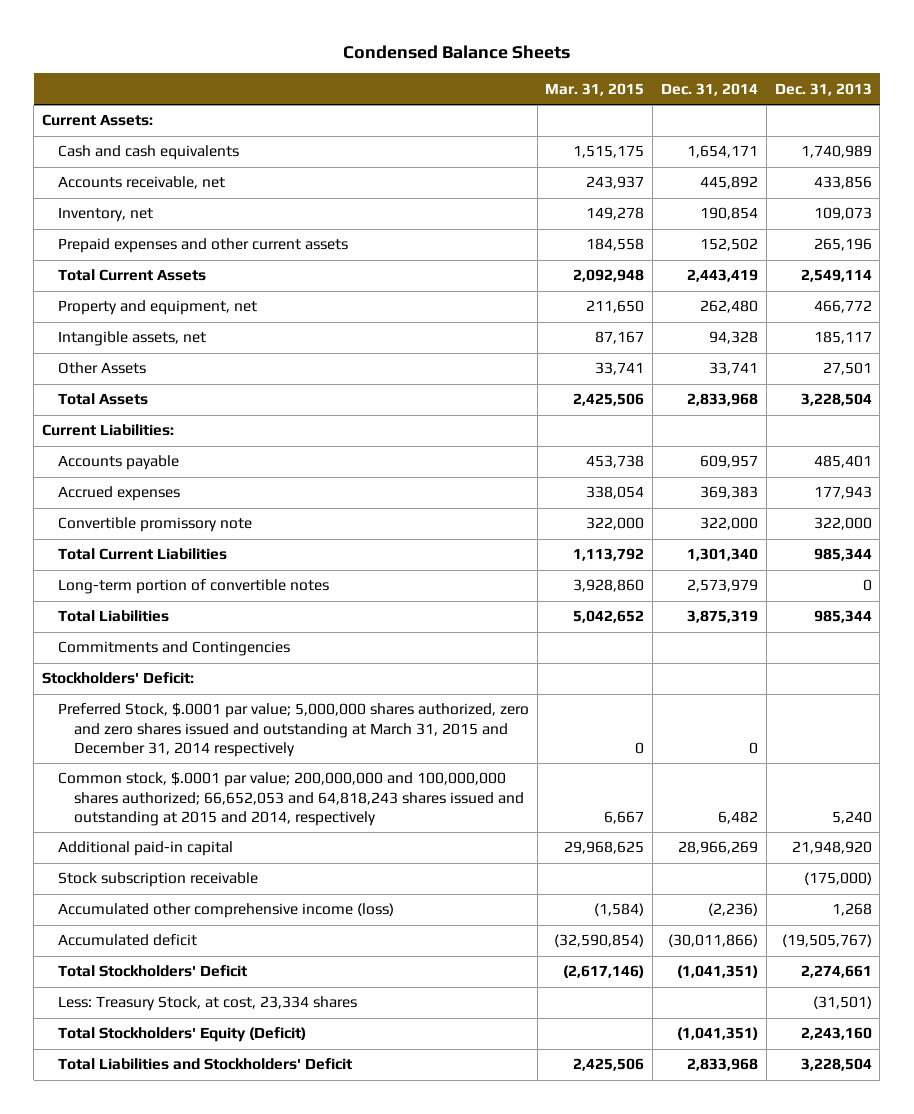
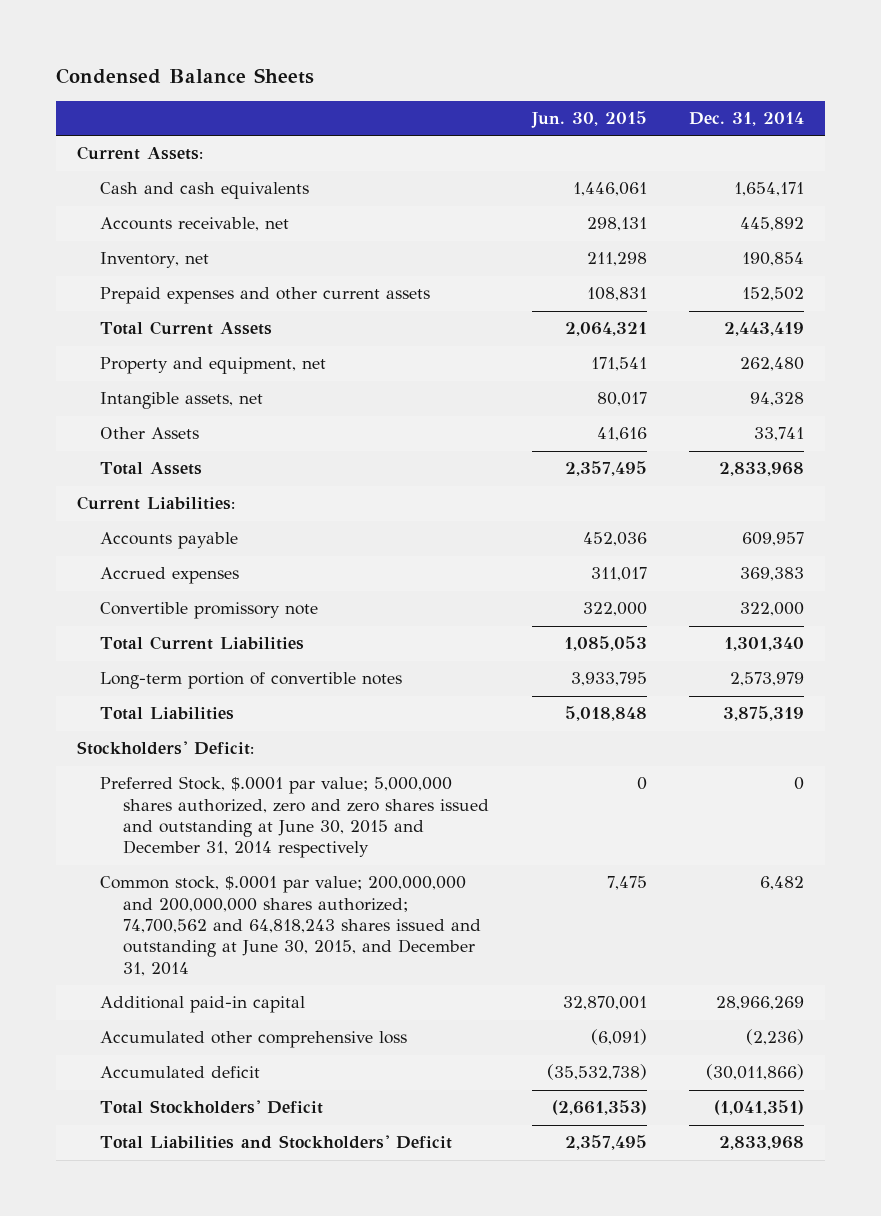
- | Mar. 31, 2015 | Dec. 31, 2014 | Dec. 31, 2013
+ | Jun. 30, 2015 | Dec. 31, 2014
- Commitments and Contingencies
- Preferred Stock, $.0001 par value; 5,000,000 shares authorized, zero and zero shares issued and outstanding at March 31, 2015 and December 31, 2014 respectively | 0 | 0 |
- Common stock, $.0001 par value; 200,000,000 and 100,000,000 shares authorized; 66,652,053 and 64,818,243 shares issued and outstanding at 2015 and 2014, respectively | 6,667 | 6,482 | 5,240
+ Preferred Stock, $.0001 par value; 5,000,000 shares authorized, zero and zero shares issued and outstanding at June 30, 2015 and December 31, 2014 respectively | 0 | 0
+ Common stock, $.0001 par value; 200,000,000 and 200,000,000 shares authorized; 74,700,562 and 64,818,243 shares issued and outstanding at June 30, 2015, and December 31, 2014 | 7,475 | 6,482
- Stock subscription receivable | | | (175,000)
- Accumulated other comprehensive income (loss) | (1,584) | (2,236) | 1,268
+ Accumulated other comprehensive loss | (6,091) | (2,236)
- Less: Treasury Stock, at cost, 23,334 shares | | | (31,501)
- Total Stockholders' Equity (Deficit) | | (1,041,351) | 2,243,160

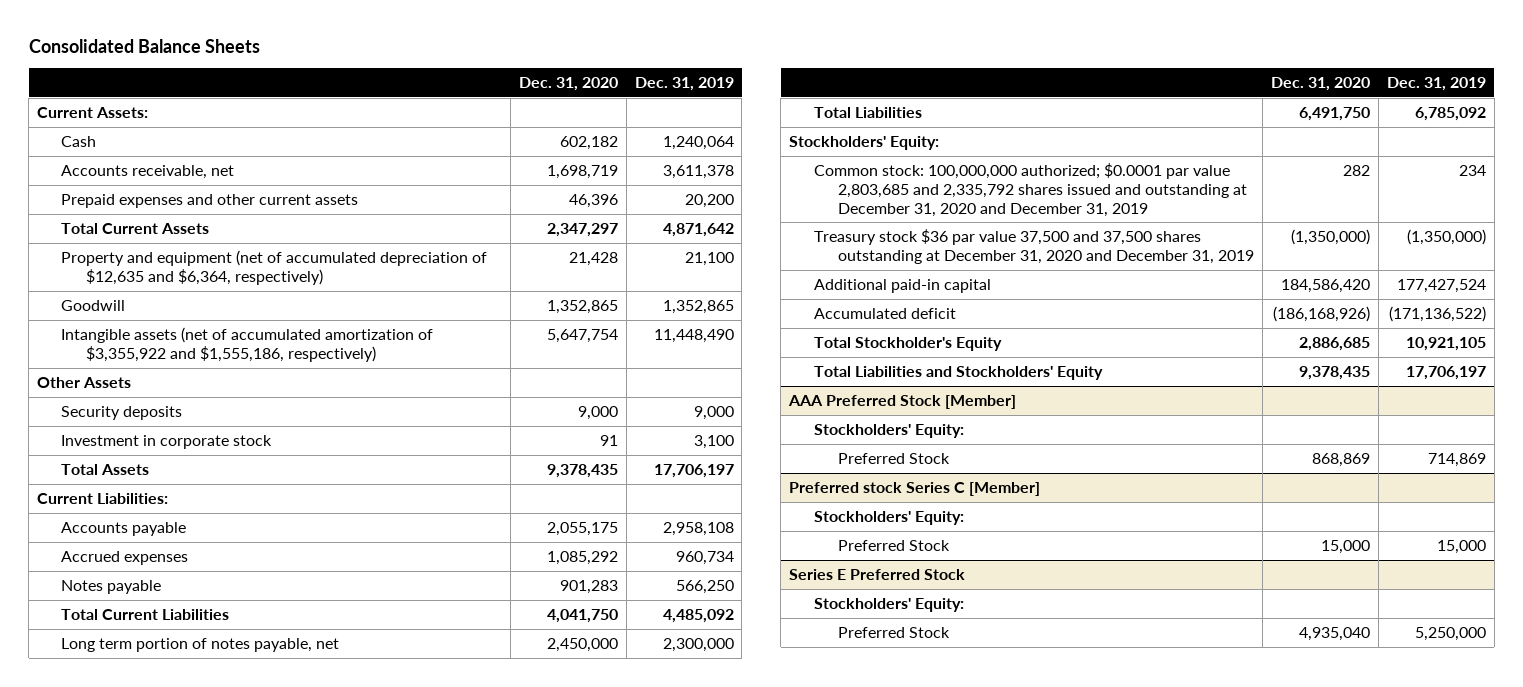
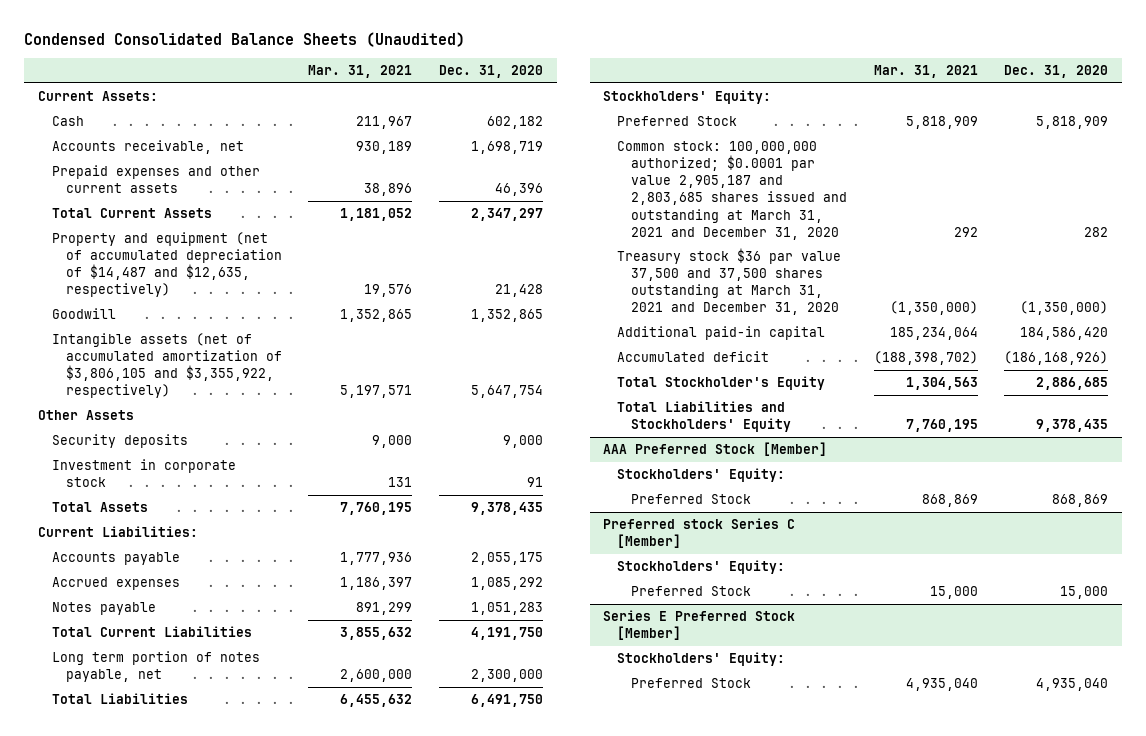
- Consolidated Balance Sheets
+ Condensed Consolidated Balance Sheets (Unaudited)
- | Dec. 31, 2020 | Dec. 31, 2019
+ | Mar. 31, 2021 | Dec. 31, 2020
- Property and equipment (net of accumulated depreciation of $12,635 and $6,364, respectively) | 21,428 | 21,100
+ Property and equipment (net of accumulated depreciation of $14,487 and $12,635, respectively) | 19,576 | 21,428
- Intangible assets (net of accumulated amortization of $3,355,922 and $1,555,186, respectively) | 5,647,754 | 11,448,490
+ Intangible assets (net of accumulated amortization of $3,806,105 and $3,355,922, respectively) | 5,197,571 | 5,647,754
- Notes payable | 901,283 | 566,250
- Total Current Liabilities | 4,041,750 | 4,485,092
- Long term portion of notes payable, net | 2,450,000 | 2,300,000
+ Notes payable | 891,299 | 1,051,283
+ Total Current Liabilities | 3,855,632 | 4,191,750
+ Long term portion of notes payable, net | 2,600,000 | 2,300,000
- Common stock: 100,000,000 authorized; $0.0001 par value 2,803,685 and 2,335,792 shares issued and outstanding at December 31, 2020 and December 31, 2019 | 282 | 234
- Treasury stock $36 par value 37,500 and 37,500 shares outstanding at December 31, 2020 and December 31, 2019 | (1,350,000) | (1,350,000)
+ Preferred Stock | 5,818,909 | 5,818,909
+ Common stock: 100,000,000 authorized; $0.0001 par value 2,905,187 and 2,803,685 shares issued and outstanding at March 31, 2021 and December 31, 2020 | 292 | 282
+ Treasury stock $36 par value 37,500 and 37,500 shares outstanding at March 31, 2021 and December 31, 2020 | (1,350,000) | (1,350,000)
- Series E Preferred Stock
+ Series E Preferred Stock [Member]

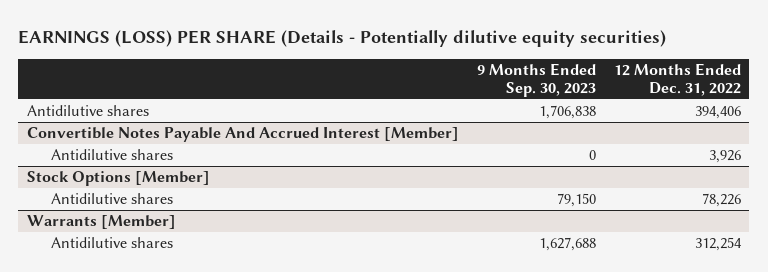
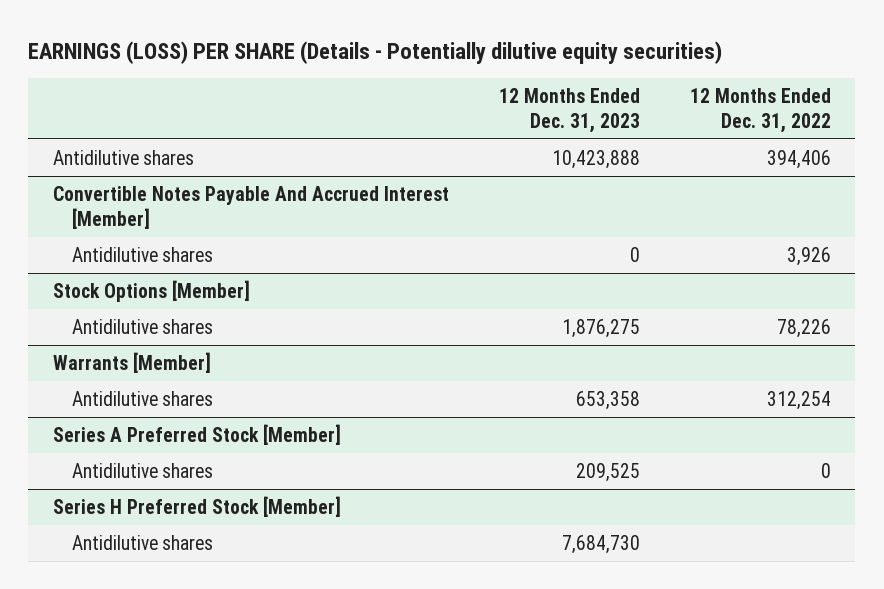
- | 9 Months Ended Sep. 30, 2023 | 12 Months Ended Dec. 31, 2022
+ | 12 Months Ended Dec. 31, 2023 | 12 Months Ended Dec. 31, 2022
+ Series A Preferred Stock [Member]
+ Antidilutive shares | 209,525 | 0
+ Series H Preferred Stock [Member]
+ Antidilutive shares | 7,684,730 |

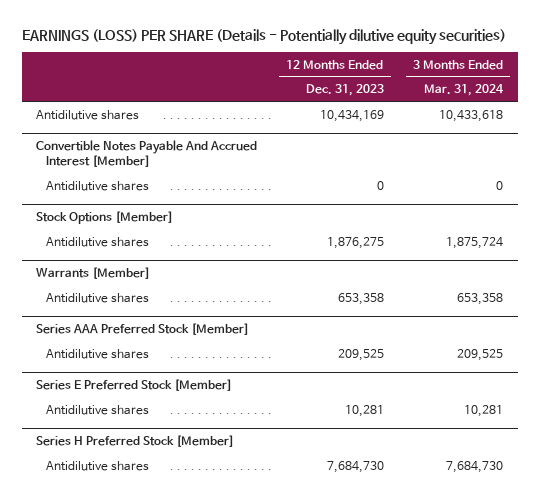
- | 12 Months Ended Dec. 31, 2023 | 12 Months Ended Dec. 31, 2022
+ | 12 Months Ended Dec. 31, 2023 | 3 Months Ended Mar. 31, 2024
- Antidilutive shares | 10,423,888 | 394,406
+ Antidilutive shares | 10,434,169 | 10,433,618
- Series A Preferred Stock [Member]
+ Series AAA Preferred Stock [Member]
+ Series E Preferred Stock [Member]
+ Antidilutive shares | 10,281 | 10,281

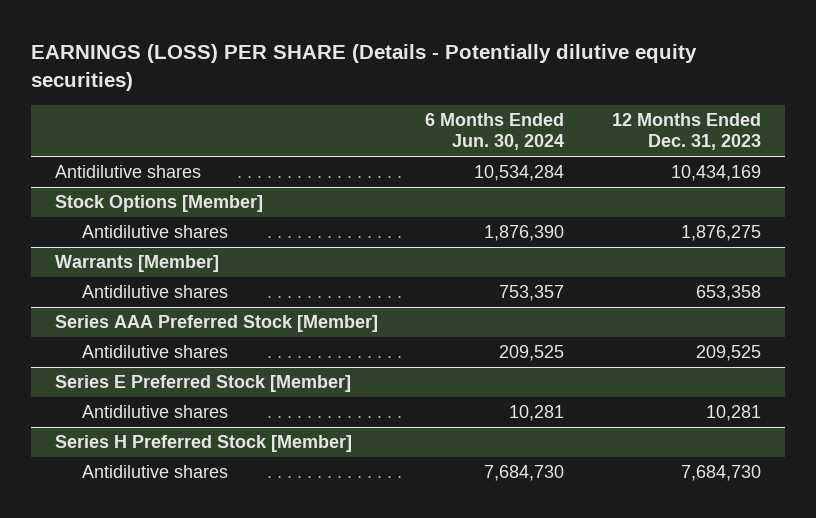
- | 12 Months Ended Dec. 31, 2023 | 3 Months Ended Mar. 31, 2024
+ | 6 Months Ended Jun. 30, 2024 | 12 Months Ended Dec. 31, 2023
- Convertible Notes Payable And Accrued Interest [Member]
- Antidilutive shares | 0 | 0

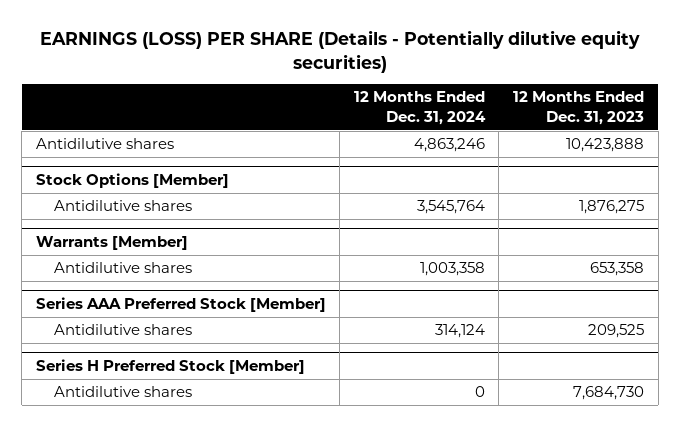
- | 6 Months Ended Jun. 30, 2024 | 12 Months Ended Dec. 31, 2023
+ | 12 Months Ended Dec. 31, 2024 | 12 Months Ended Dec. 31, 2023
- Antidilutive shares | 10,534,284 | 10,434,169
+ Antidilutive shares | 4,863,246 | 10,423,888
- Series E Preferred Stock [Member]
- Antidilutive shares | 10,281 | 10,281

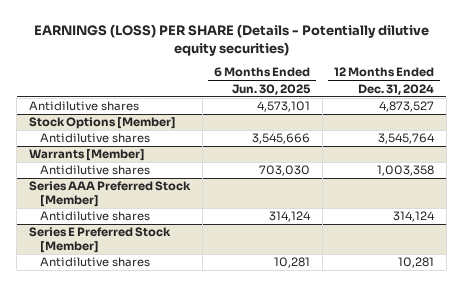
- | 12 Months Ended Dec. 31, 2024 | 12 Months Ended Dec. 31, 2023
+ | 6 Months Ended Jun. 30, 2025 | 12 Months Ended Dec. 31, 2024
- Antidilutive shares | 4,863,246 | 10,423,888
+ Antidilutive shares | 4,573,101 | 4,873,527
- Series H Preferred Stock [Member]
- Antidilutive shares | 0 | 7,684,730
+ Series E Preferred Stock [Member]
+ Antidilutive shares | 10,281 | 10,281

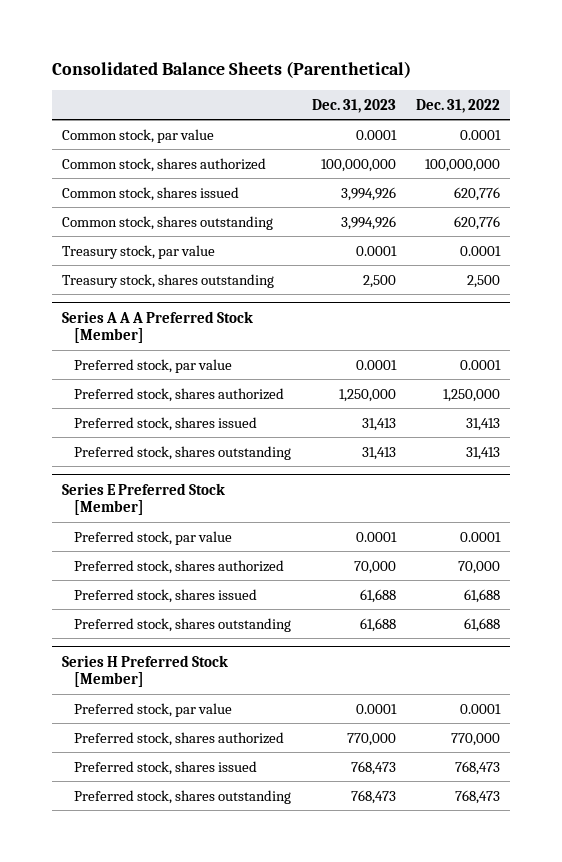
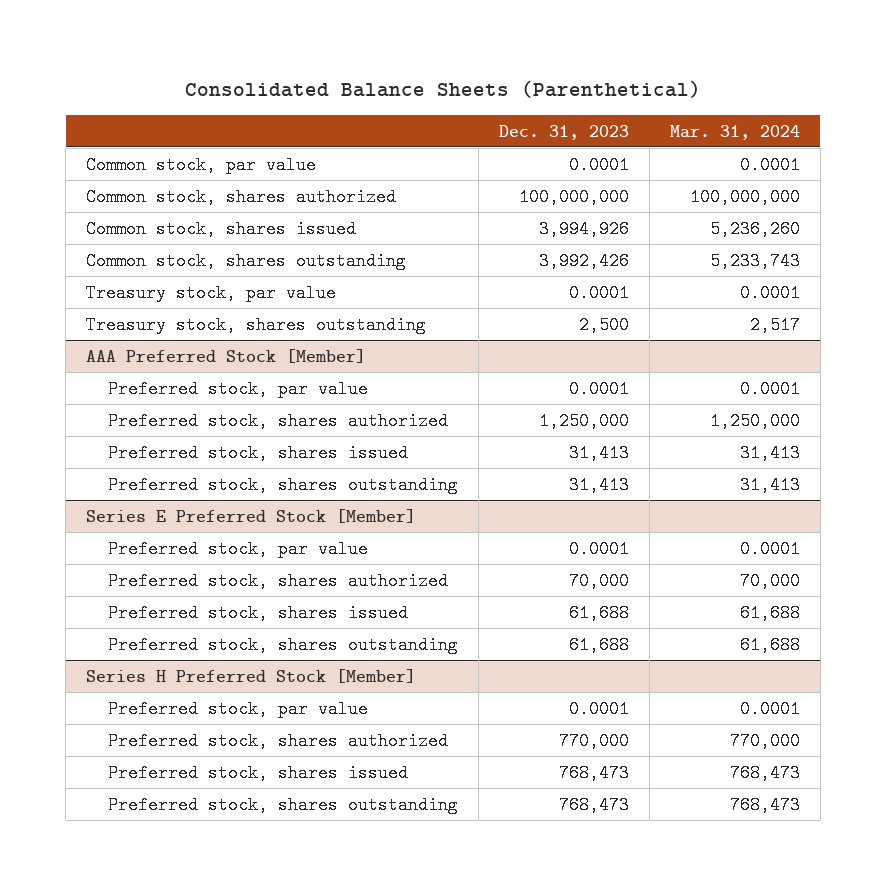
- | Dec. 31, 2023 | Dec. 31, 2022
+ | Dec. 31, 2023 | Mar. 31, 2024
- Common stock, shares outstanding | 3,994,926 | 620,776
+ Common stock, shares outstanding | 3,992,426 | 5,233,743
- Series A A A Preferred Stock [Member]
+ AAA Preferred Stock [Member]

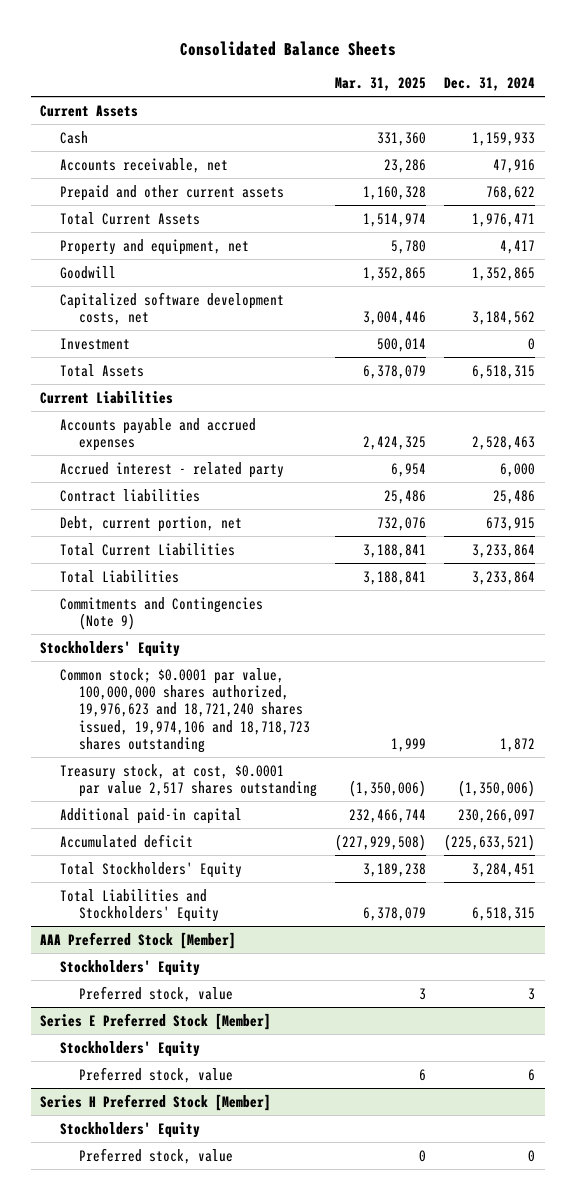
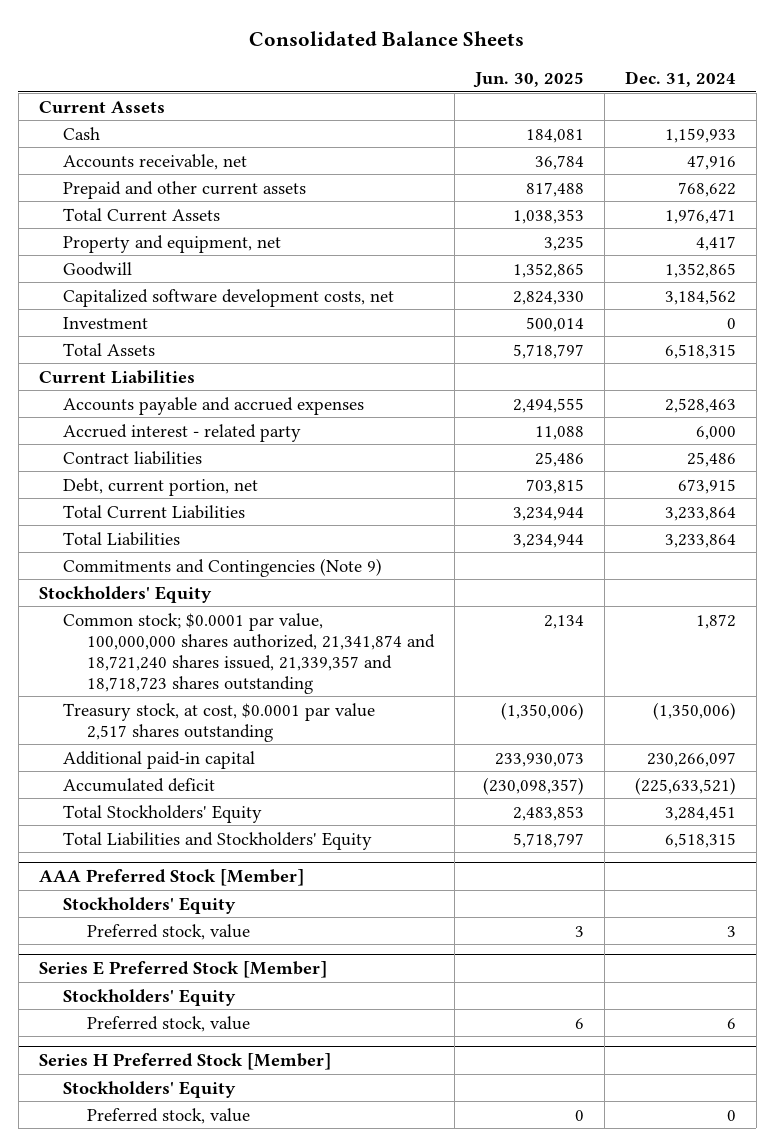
- | Mar. 31, 2025 | Dec. 31, 2024
+ | Jun. 30, 2025 | Dec. 31, 2024
- Common stock; $0.0001 par value, 100,000,000 shares authorized, 19,976,623 and 18,721,240 shares issued, 19,974,106 and 18,718,723 shares outstanding | 1,999 | 1,872
+ Common stock; $0.0001 par value, 100,000,000 shares authorized, 21,341,874 and 18,721,240 shares issued, 21,339,357 and 18,718,723 shares outstanding | 2,134 | 1,872

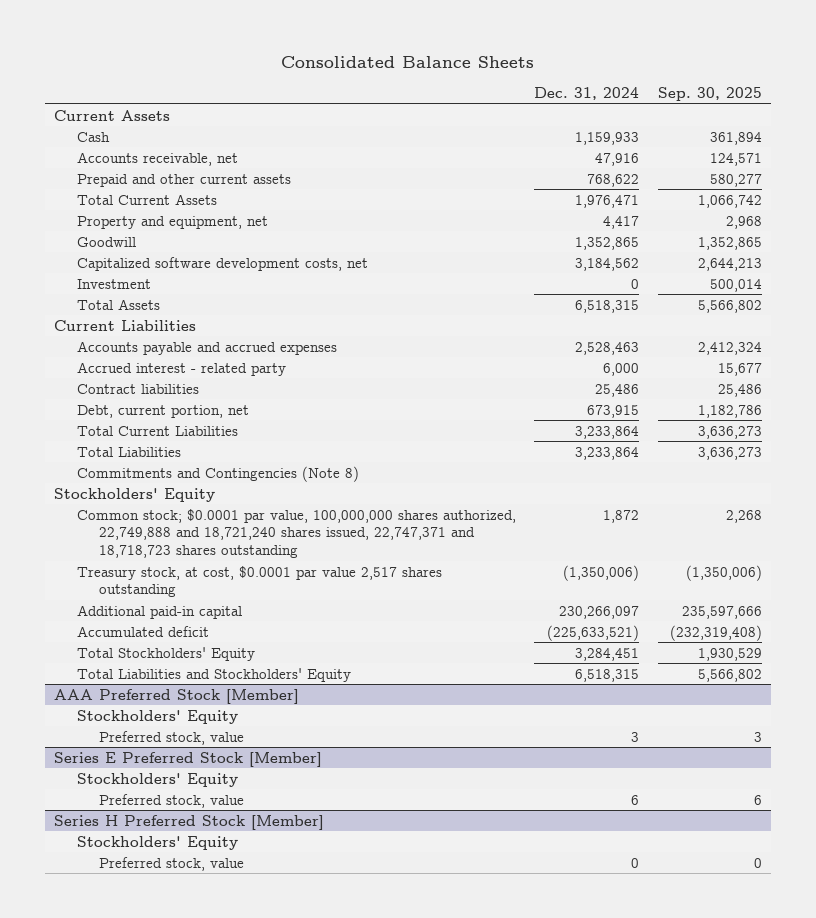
- | Jun. 30, 2025 | Dec. 31, 2024
+ | Dec. 31, 2024 | Sep. 30, 2025
- Commitments and Contingencies (Note 9)
+ Commitments and Contingencies (Note 8)
- Common stock; $0.0001 par value, 100,000,000 shares authorized, 21,341,874 and 18,721,240 shares issued, 21,339,357 and 18,718,723 shares outstanding | 2,134 | 1,872
+ Common stock; $0.0001 par value, 100,000,000 shares authorized, 22,749,888 and 18,721,240 shares issued, 22,747,371 and 18,718,723 shares outstanding | 1,872 | 2,268

